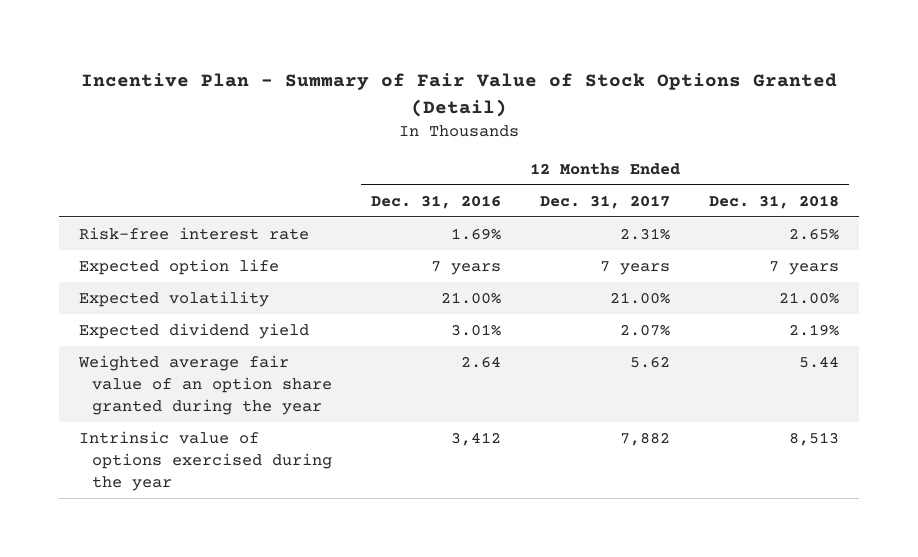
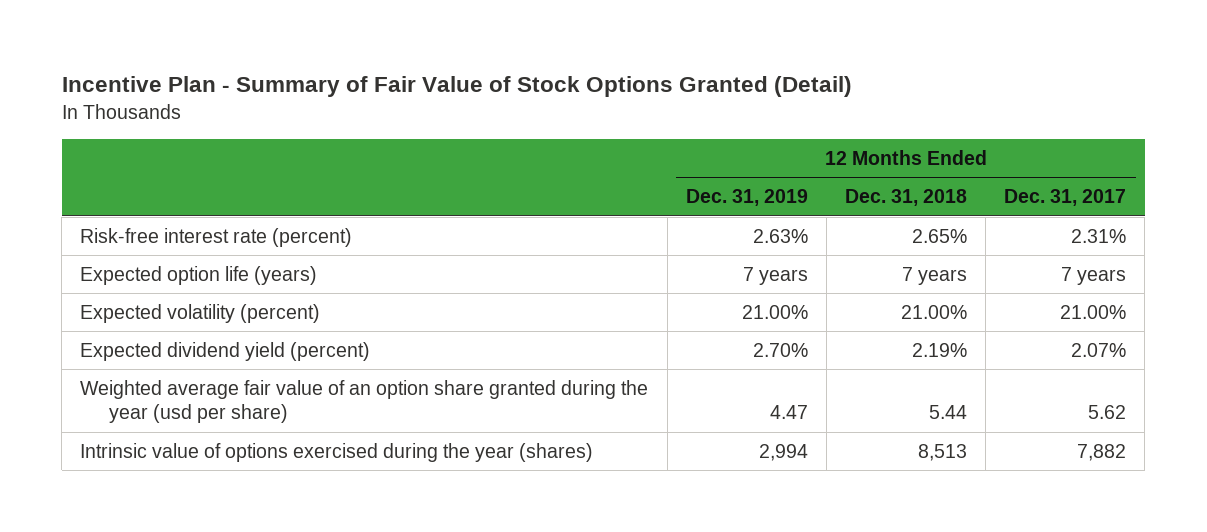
- | 12 Months Ended Dec. 31, 2016 | 12 Months Ended Dec. 31, 2017 | 12 Months Ended Dec. 31, 2018
+ | 12 Months Ended Dec. 31, 2019 | 12 Months Ended Dec. 31, 2018 | 12 Months Ended Dec. 31, 2017
- Risk-free interest rate | 1.69% | 2.31% | 2.65%
- Expected option life | 7 years | 7 years | 7 years
- Expected volatility | 21.00% | 21.00% | 21.00%
- Expected dividend yield | 3.01% | 2.07% | 2.19%
- Weighted average fair value of an option share granted during the year | 2.64 | 5.62 | 5.44
- Intrinsic value of options exercised during the year | 3,412 | 7,882 | 8,513
+ Risk-free interest rate (percent) | 2.63% | 2.65% | 2.31%
+ Expected option life (years) | 7 years | 7 years | 7 years
+ Expected volatility (percent) | 21.00% | 21.00% | 21.00%
+ Expected dividend yield (percent) | 2.70% | 2.19% | 2.07%
+ Weighted average fair value of an option share granted during the year (usd per share) | 4.47 | 5.44 | 5.62
+ Intrinsic value of options exercised during the year (shares) | 2,994 | 8,513 | 7,882

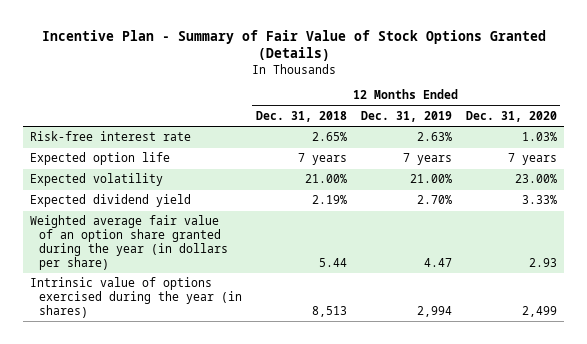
- Incentive Plan - Summary of Fair Value of Stock Options Granted (Detail)
+ Incentive Plan - Summary of Fair Value of Stock Options Granted (Details)
- | 12 Months Ended Dec. 31, 2019 | 12 Months Ended Dec. 31, 2018 | 12 Months Ended Dec. 31, 2017
+ | 12 Months Ended Dec. 31, 2018 | 12 Months Ended Dec. 31, 2019 | 12 Months Ended Dec. 31, 2020
- Risk-free interest rate (percent) | 2.63% | 2.65% | 2.31%
- Expected option life (years) | 7 years | 7 years | 7 years
- Expected volatility (percent) | 21.00% | 21.00% | 21.00%
- Expected dividend yield (percent) | 2.70% | 2.19% | 2.07%
- Weighted average fair value of an option share granted during the year (usd per share) | 4.47 | 5.44 | 5.62
- Intrinsic value of options exercised during the year (shares) | 2,994 | 8,513 | 7,882
+ Risk-free interest rate | 2.65% | 2.63% | 1.03%
+ Expected option life | 7 years | 7 years | 7 years
+ Expected volatility | 21.00% | 21.00% | 23.00%
+ Expected dividend yield | 2.19% | 2.70% | 3.33%
+ Weighted average fair value of an option share granted during the year (in dollars per share) | 5.44 | 4.47 | 2.93
+ Intrinsic value of options exercised during the year (in shares) | 8,513 | 2,994 | 2,499

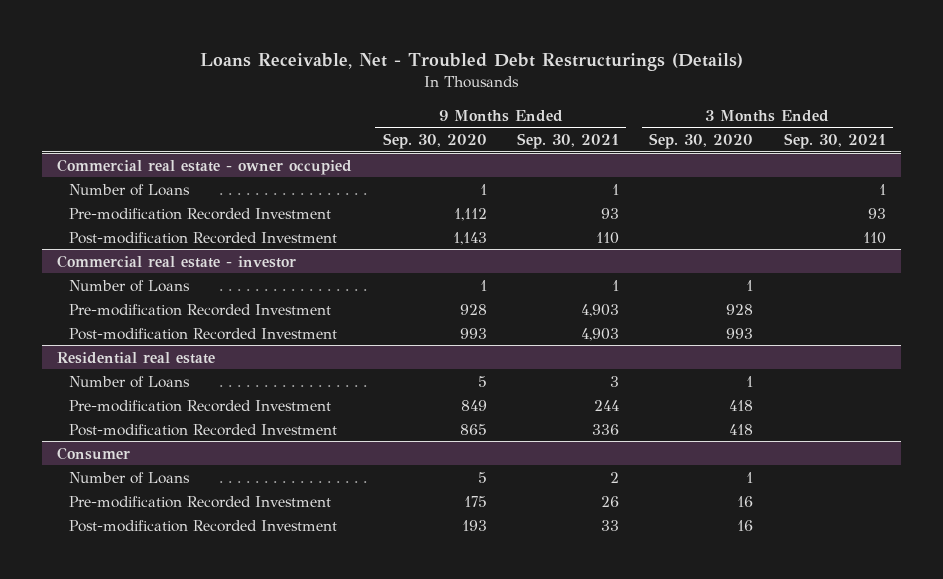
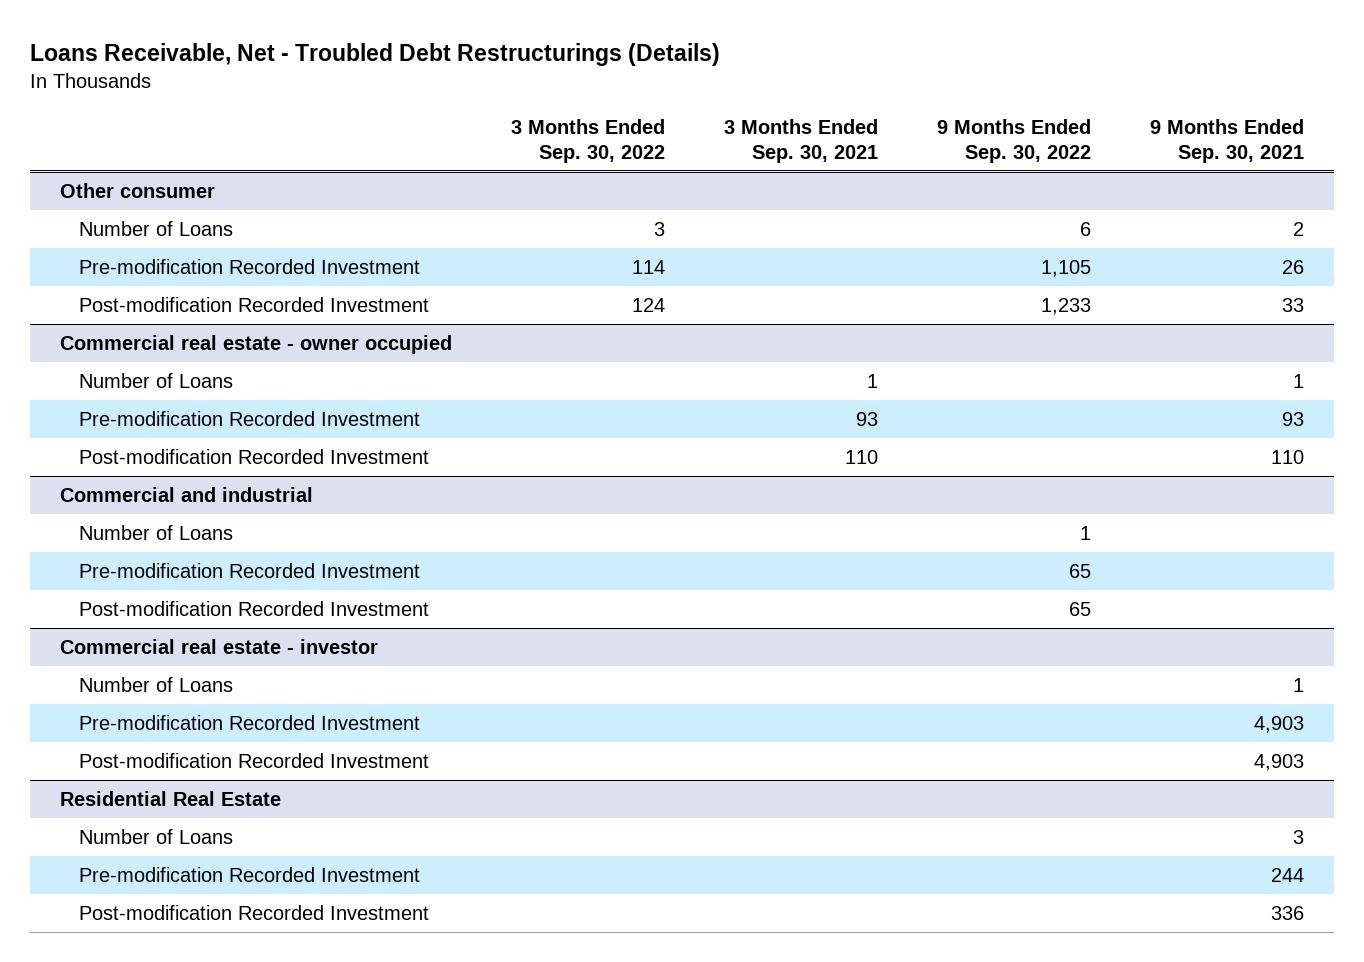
- | 9 Months Ended Sep. 30, 2020 | 9 Months Ended Sep. 30, 2021 | 3 Months Ended Sep. 30, 2020 | 3 Months Ended Sep. 30, 2021
+ | 3 Months Ended Sep. 30, 2022 | 3 Months Ended Sep. 30, 2021 | 9 Months Ended Sep. 30, 2022 | 9 Months Ended Sep. 30, 2021
+ Other consumer
+ Number of Loans | 3 | | 6 | 2
+ Pre-modification Recorded Investment | 114 | | 1,105 | 26
+ Post-modification Recorded Investment | 124 | | 1,233 | 33
+ Commercial and industrial
+ Number of Loans | | | 1 |
+ Pre-modification Recorded Investment | | | 65 |
+ Post-modification Recorded Investment | | | 65 |
- Residential real estate
+ Residential Real Estate
- Consumer
- Number of Loans | 5 | 2 | 1 |
- Pre-modification Recorded Investment | 175 | 26 | 16 |
- Post-modification Recorded Investment | 193 | 33 | 16 |

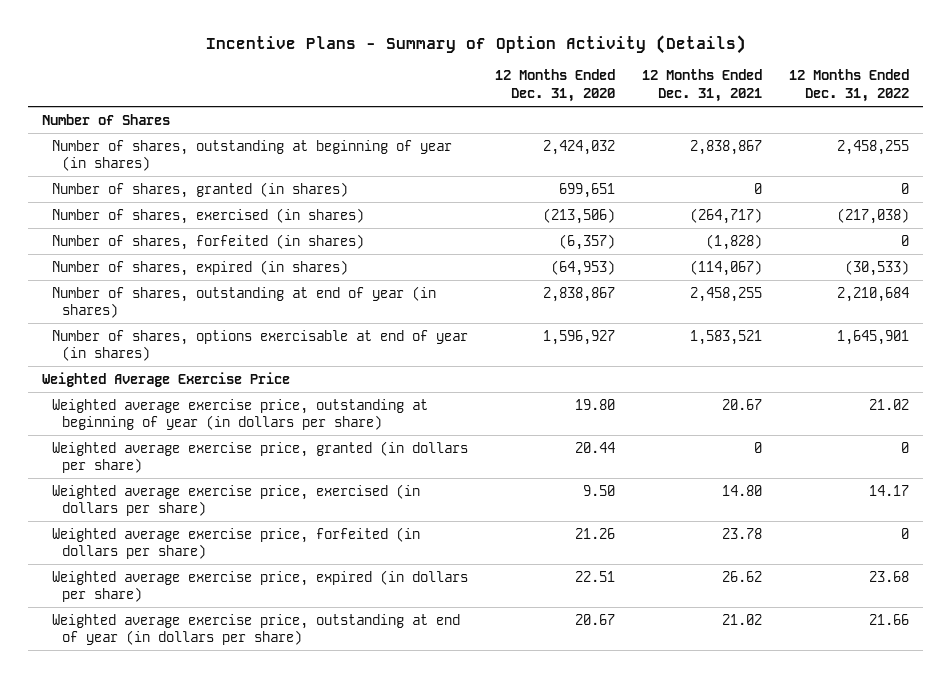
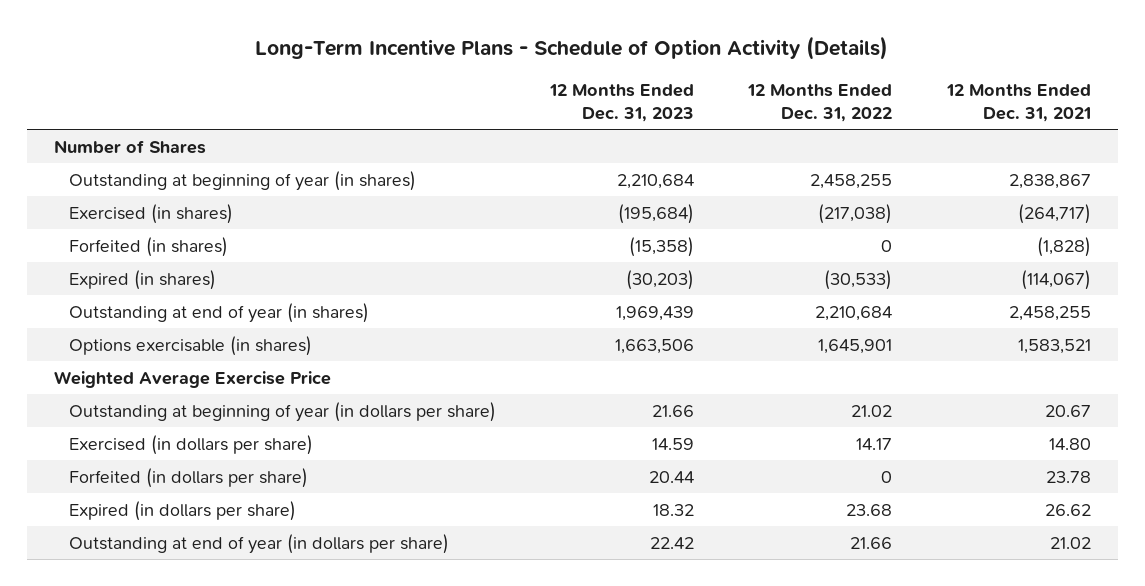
- Incentive Plans - Summary of Option Activity (Details)
+ Long-Term Incentive Plans - Schedule of Option Activity (Details)
- | 12 Months Ended Dec. 31, 2020 | 12 Months Ended Dec. 31, 2021 | 12 Months Ended Dec. 31, 2022
+ | 12 Months Ended Dec. 31, 2023 | 12 Months Ended Dec. 31, 2022 | 12 Months Ended Dec. 31, 2021
- Number of shares, outstanding at beginning of year (in shares) | 2,424,032 | 2,838,867 | 2,458,255
- Number of shares, granted (in shares) | 699,651 | 0 | 0
- Number of shares, exercised (in shares) | (213,506) | (264,717) | (217,038)
- Number of shares, forfeited (in shares) | (6,357) | (1,828) | 0
- Number of shares, expired (in shares) | (64,953) | (114,067) | (30,533)
- Number of shares, outstanding at end of year (in shares) | 2,838,867 | 2,458,255 | 2,210,684
- Number of shares, options exercisable at end of year (in shares) | 1,596,927 | 1,583,521 | 1,645,901
+ Outstanding at beginning of year (in shares) | 2,210,684 | 2,458,255 | 2,838,867
+ Exercised (in shares) | (195,684) | (217,038) | (264,717)
+ Forfeited (in shares) | (15,358) | 0 | (1,828)
+ Expired (in shares) | (30,203) | (30,533) | (114,067)
+ Outstanding at end of year (in shares) | 1,969,439 | 2,210,684 | 2,458,255
+ Options exercisable (in shares) | 1,663,506 | 1,645,901 | 1,583,521
- Weighted average exercise price, outstanding at beginning of year (in dollars per share) | 19.80 | 20.67 | 21.02
- Weighted average exercise price, granted (in dollars per share) | 20.44 | 0 | 0
- Weighted average exercise price, exercised (in dollars per share) | 9.50 | 14.80 | 14.17
- Weighted average exercise price, forfeited (in dollars per share) | 21.26 | 23.78 | 0
- Weighted average exercise price, expired (in dollars per share) | 22.51 | 26.62 | 23.68
- Weighted average exercise price, outstanding at end of year (in dollars per share) | 20.67 | 21.02 | 21.66
+ Outstanding at beginning of year (in dollars per share) | 21.66 | 21.02 | 20.67
+ Exercised (in dollars per share) | 14.59 | 14.17 | 14.80
+ Forfeited (in dollars per share) | 20.44 | 0 | 23.78
+ Expired (in dollars per share) | 18.32 | 23.68 | 26.62
+ Outstanding at end of year (in dollars per share) | 22.42 | 21.66 | 21.02

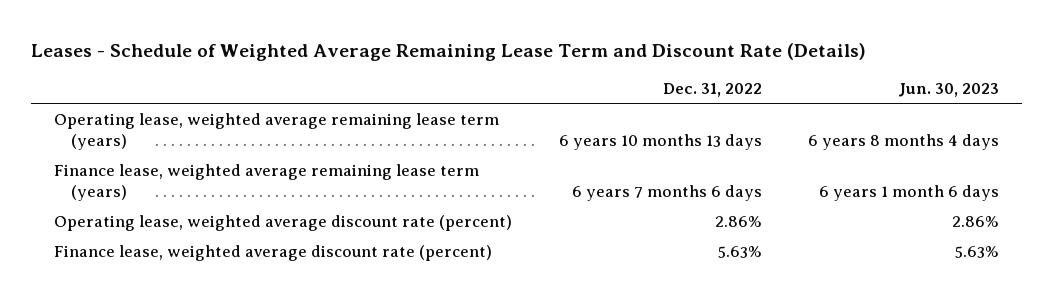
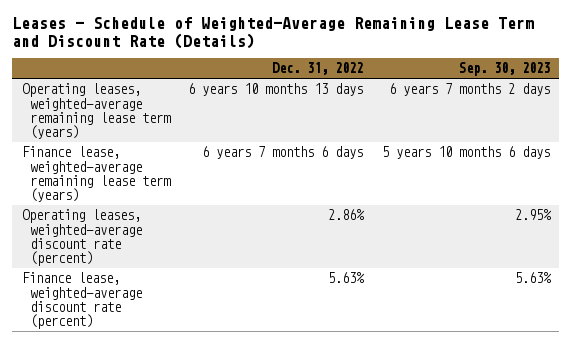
- Leases - Schedule of Weighted Average Remaining Lease Term and Discount Rate (Details)
+ Leases - Schedule of Weighted-Average Remaining Lease Term and Discount Rate (Details)
- | Dec. 31, 2022 | Jun. 30, 2023
+ | Dec. 31, 2022 | Sep. 30, 2023
- Operating lease, weighted average remaining lease term (years) | 6 years 10 months 13 days | 6 years 8 months 4 days
- Finance lease, weighted average remaining lease term (years) | 6 years 7 months 6 days | 6 years 1 month 6 days
- Operating lease, weighted average discount rate (percent) | 2.86% | 2.86%
- Finance lease, weighted average discount rate (percent) | 5.63% | 5.63%
+ Operating leases, weighted-average remaining lease term (years) | 6 years 10 months 13 days | 6 years 7 months 2 days
+ Finance lease, weighted-average remaining lease term (years) | 6 years 7 months 6 days | 5 years 10 months 6 days
+ Operating leases, weighted-average discount rate (percent) | 2.86% | 2.95%
+ Finance lease, weighted-average discount rate (percent) | 5.63% | 5.63%

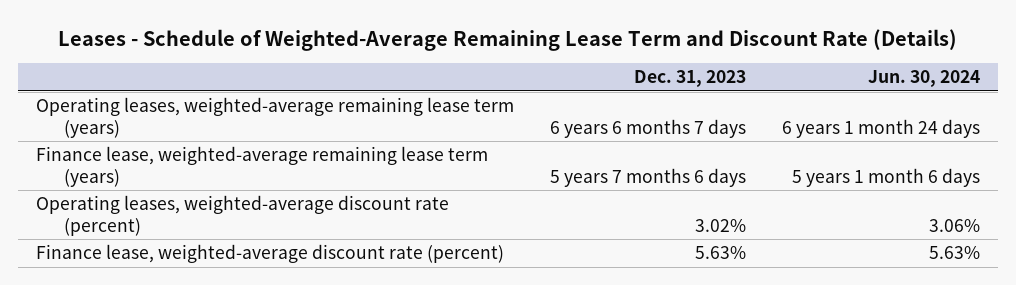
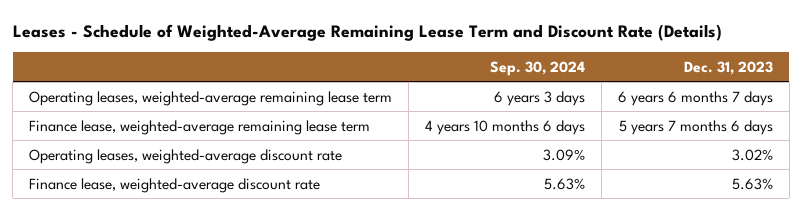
- | Dec. 31, 2023 | Jun. 30, 2024
+ | Sep. 30, 2024 | Dec. 31, 2023
- Operating leases, weighted-average remaining lease term (years) | 6 years 6 months 7 days | 6 years 1 month 24 days
- Finance lease, weighted-average remaining lease term (years) | 5 years 7 months 6 days | 5 years 1 month 6 days
- Operating leases, weighted-average discount rate (percent) | 3.02% | 3.06%
- Finance lease, weighted-average discount rate (percent) | 5.63% | 5.63%
+ Operating leases, weighted-average remaining lease term | 6 years 3 days | 6 years 6 months 7 days
+ Finance lease, weighted-average remaining lease term | 4 years 10 months 6 days | 5 years 7 months 6 days
+ Operating leases, weighted-average discount rate | 3.09% | 3.02%
+ Finance lease, weighted-average discount rate | 5.63% | 5.63%

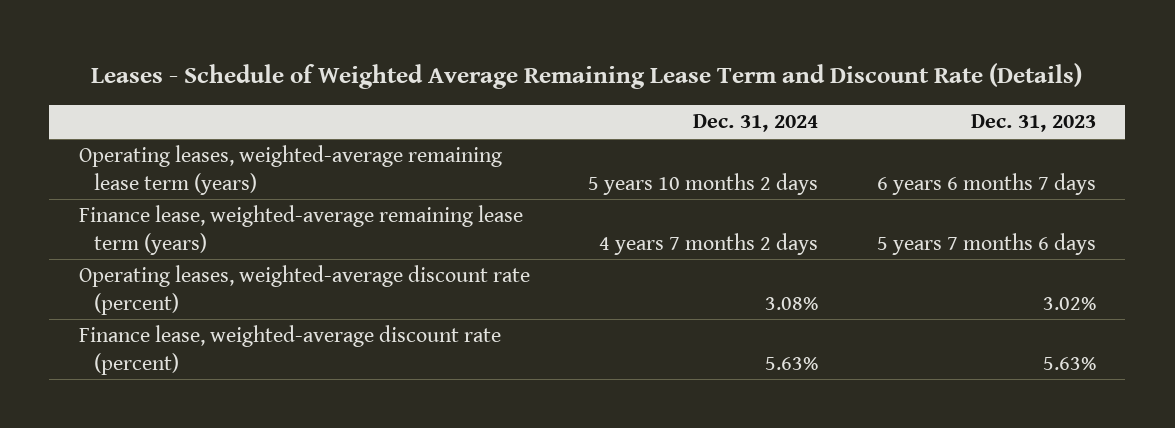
- Leases - Schedule of Weighted-Average Remaining Lease Term and Discount Rate (Details)
+ Leases - Schedule of Weighted Average Remaining Lease Term and Discount Rate (Details)
- | Sep. 30, 2024 | Dec. 31, 2023
+ | Dec. 31, 2024 | Dec. 31, 2023
- Operating leases, weighted-average remaining lease term | 6 years 3 days | 6 years 6 months 7 days
- Finance lease, weighted-average remaining lease term | 4 years 10 months 6 days | 5 years 7 months 6 days
- Operating leases, weighted-average discount rate | 3.09% | 3.02%
- Finance lease, weighted-average discount rate | 5.63% | 5.63%
+ Operating leases, weighted-average remaining lease term (years) | 5 years 10 months 2 days | 6 years 6 months 7 days
+ Finance lease, weighted-average remaining lease term (years) | 4 years 7 months 2 days | 5 years 7 months 6 days
+ Operating leases, weighted-average discount rate (percent) | 3.08% | 3.02%
+ Finance lease, weighted-average discount rate (percent) | 5.63% | 5.63%

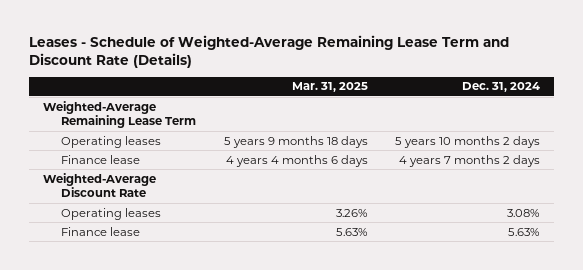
- Leases - Schedule of Weighted Average Remaining Lease Term and Discount Rate (Details)
+ Leases - Schedule of Weighted-Average Remaining Lease Term and Discount Rate (Details)
- | Dec. 31, 2024 | Dec. 31, 2023
+ | Mar. 31, 2025 | Dec. 31, 2024
- Operating leases, weighted-average remaining lease term (years) | 5 years 10 months 2 days | 6 years 6 months 7 days
- Finance lease, weighted-average remaining lease term (years) | 4 years 7 months 2 days | 5 years 7 months 6 days
- Operating leases, weighted-average discount rate (percent) | 3.08% | 3.02%
- Finance lease, weighted-average discount rate (percent) | 5.63% | 5.63%
+ Weighted-Average Remaining Lease Term
+ Operating leases | 5 years 9 months 18 days | 5 years 10 months 2 days
+ Finance lease | 4 years 4 months 6 days | 4 years 7 months 2 days
+ Weighted-Average Discount Rate
+ Operating leases | 3.26% | 3.08%
+ Finance lease | 5.63% | 5.63%

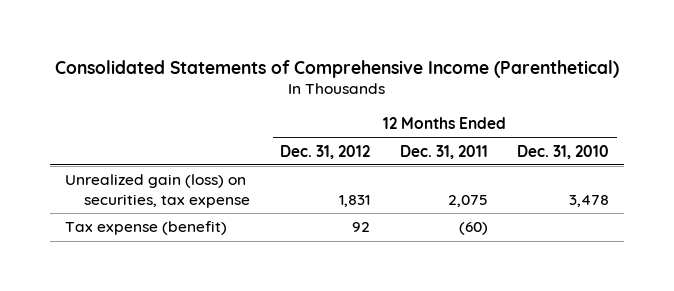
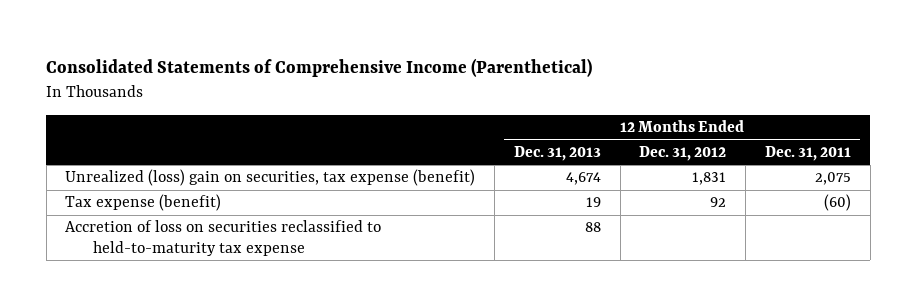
- | 12 Months Ended Dec. 31, 2012 | 12 Months Ended Dec. 31, 2011 | 12 Months Ended Dec. 31, 2010
+ | 12 Months Ended Dec. 31, 2013 | 12 Months Ended Dec. 31, 2012 | 12 Months Ended Dec. 31, 2011
- Unrealized gain (loss) on securities, tax expense | 1,831 | 2,075 | 3,478
+ Unrealized (loss) gain on securities, tax expense (benefit) | 4,674 | 1,831 | 2,075
+ Accretion of loss on securities reclassified to held-to-maturity tax expense | 88 | |

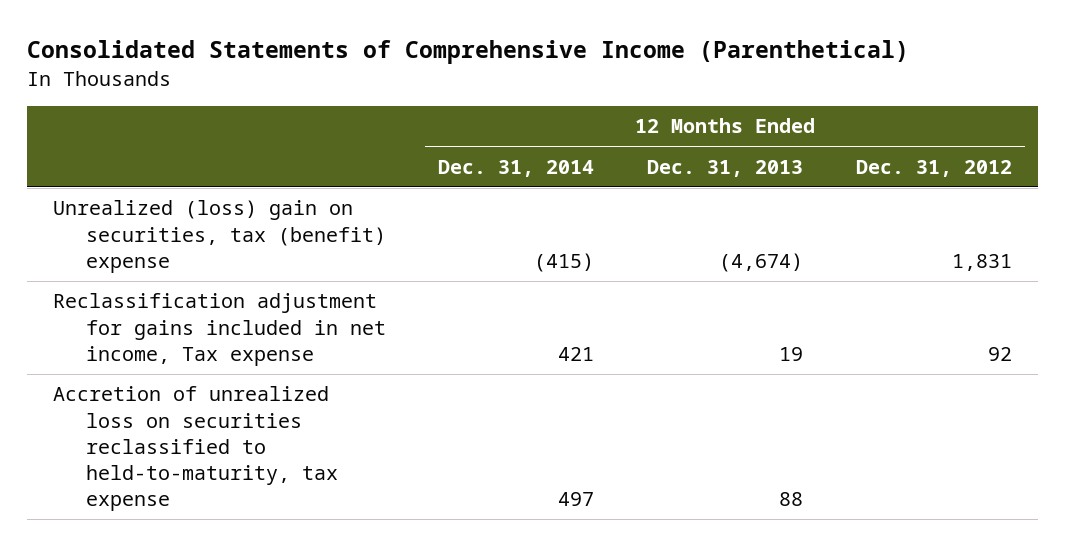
- | 12 Months Ended Dec. 31, 2013 | 12 Months Ended Dec. 31, 2012 | 12 Months Ended Dec. 31, 2011
+ | 12 Months Ended Dec. 31, 2014 | 12 Months Ended Dec. 31, 2013 | 12 Months Ended Dec. 31, 2012
- Unrealized (loss) gain on securities, tax expense (benefit) | 4,674 | 1,831 | 2,075
- Tax expense (benefit) | 19 | 92 | (60)
- Accretion of loss on securities reclassified to held-to-maturity tax expense | 88 | |
+ Unrealized (loss) gain on securities, tax (benefit) expense | (415) | (4,674) | 1,831
+ Reclassification adjustment for gains included in net income, Tax expense | 421 | 19 | 92
+ Accretion of unrealized loss on securities reclassified to held-to-maturity, tax expense | 497 | 88 |

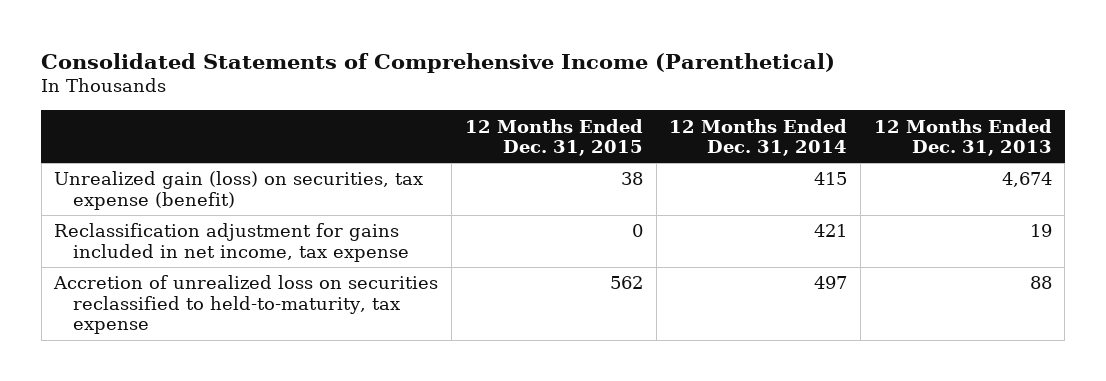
- | 12 Months Ended Dec. 31, 2014 | 12 Months Ended Dec. 31, 2013 | 12 Months Ended Dec. 31, 2012
+ | 12 Months Ended Dec. 31, 2015 | 12 Months Ended Dec. 31, 2014 | 12 Months Ended Dec. 31, 2013
- Unrealized (loss) gain on securities, tax (benefit) expense | (415) | (4,674) | 1,831
- Reclassification adjustment for gains included in net income, Tax expense | 421 | 19 | 92
+ Unrealized gain (loss) on securities, tax expense (benefit) | 38 | 415 | 4,674
+ Reclassification adjustment for gains included in net income, tax expense | 0 | 421 | 19

